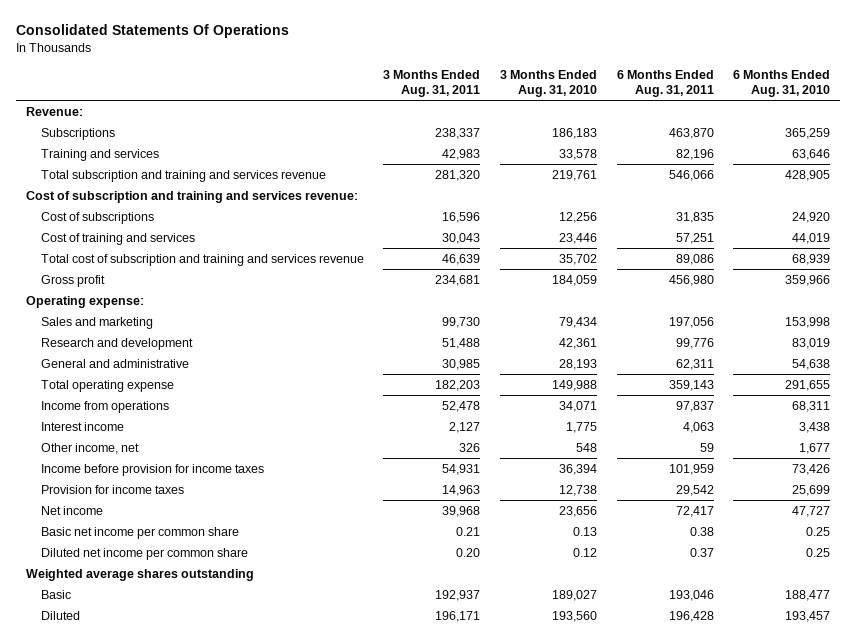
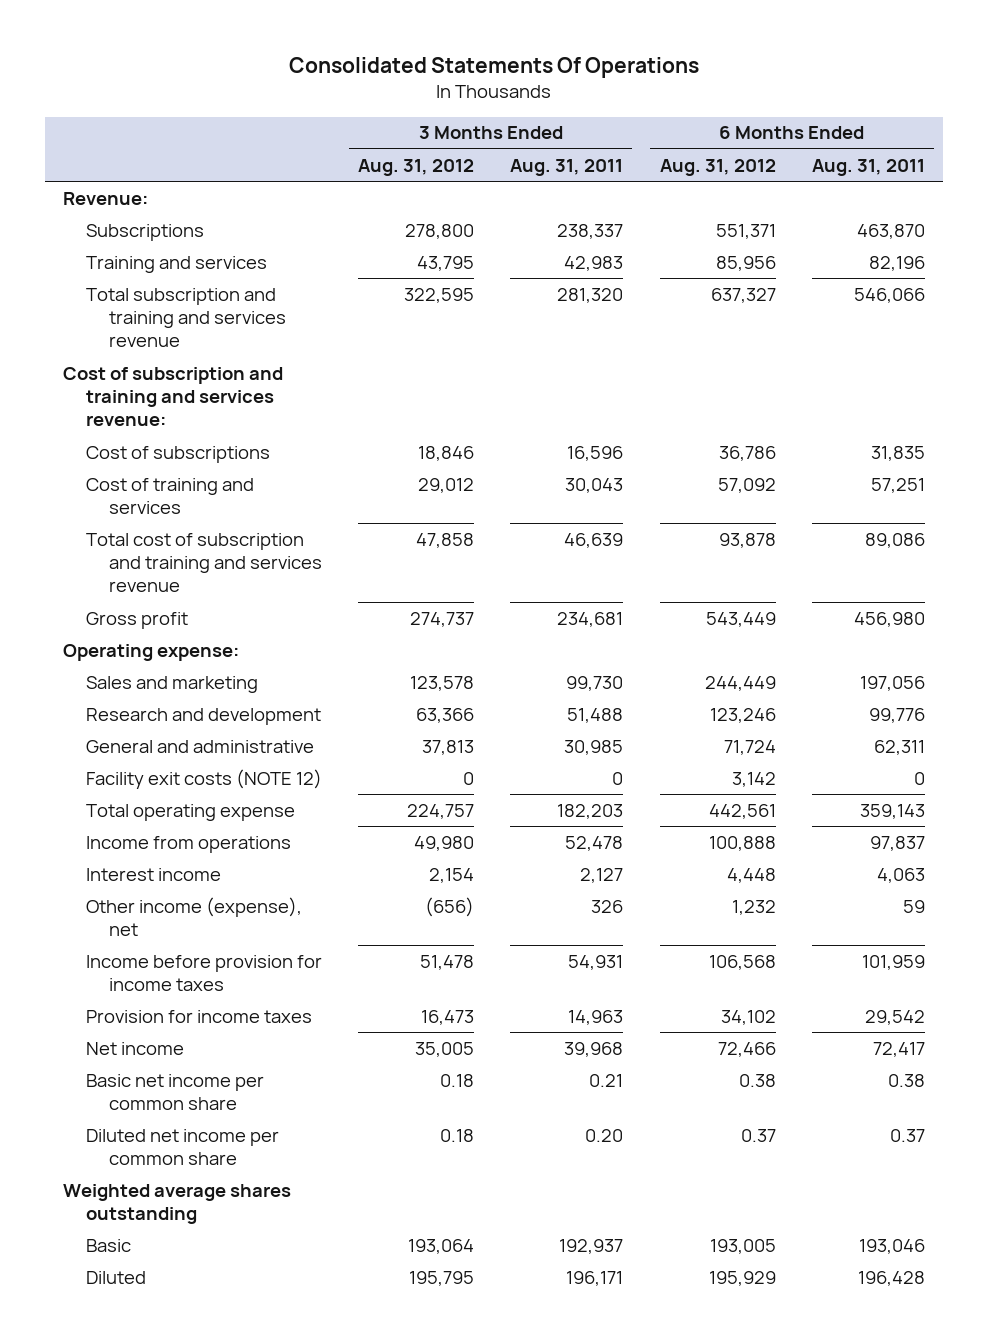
- | 3 Months Ended Aug. 31, 2011 | 3 Months Ended Aug. 31, 2010 | 6 Months Ended Aug. 31, 2011 | 6 Months Ended Aug. 31, 2010
+ | 3 Months Ended Aug. 31, 2012 | 3 Months Ended Aug. 31, 2011 | 6 Months Ended Aug. 31, 2012 | 6 Months Ended Aug. 31, 2011
+ Facility exit costs (NOTE 12) | 0 | 0 | 3,142 | 0
- Other income, net | 326 | 548 | 59 | 1,677
+ Other income (expense), net | (656) | 326 | 1,232 | 59

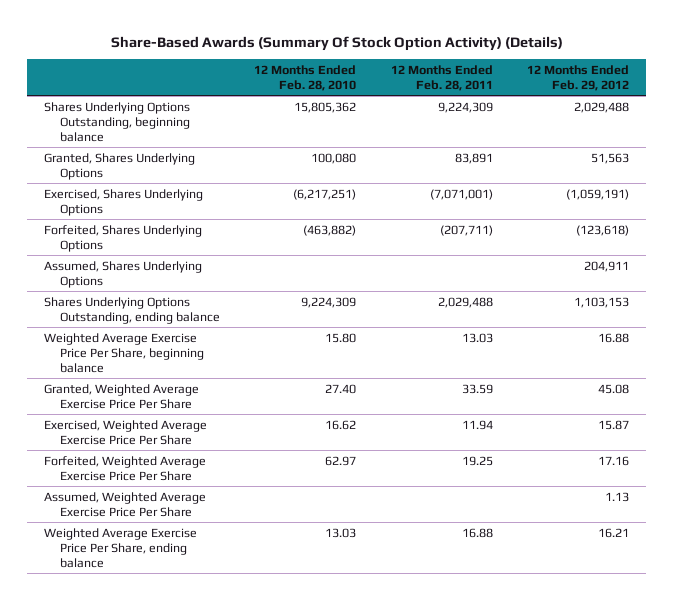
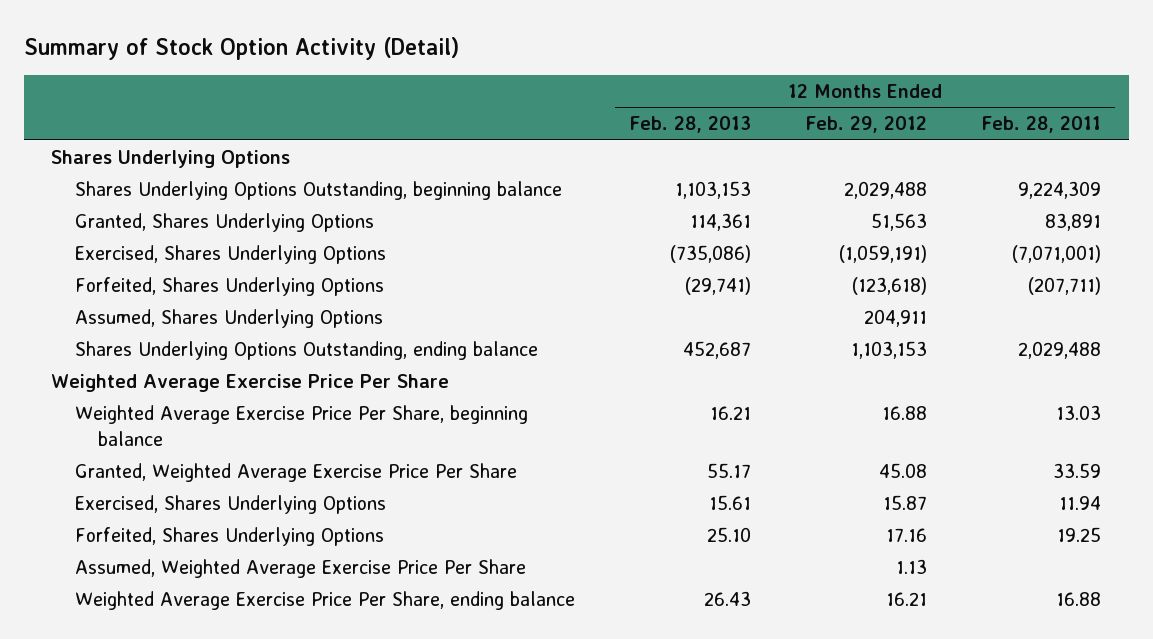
- Share-Based Awards (Summary Of Stock Option Activity) (Details)
+ Summary of Stock Option Activity (Detail)
- | 12 Months Ended Feb. 28, 2010 | 12 Months Ended Feb. 28, 2011 | 12 Months Ended Feb. 29, 2012
+ | 12 Months Ended Feb. 28, 2013 | 12 Months Ended Feb. 29, 2012 | 12 Months Ended Feb. 28, 2011
+ Shares Underlying Options
+ Weighted Average Exercise Price Per Share
- Exercised, Weighted Average Exercise Price Per Share | 16.62 | 11.94 | 15.87
- Forfeited, Weighted Average Exercise Price Per Share | 62.97 | 19.25 | 17.16
+ Exercised, Shares Underlying Options | 15.61 | 15.87 | 11.94
+ Forfeited, Shares Underlying Options | 25.10 | 17.16 | 19.25

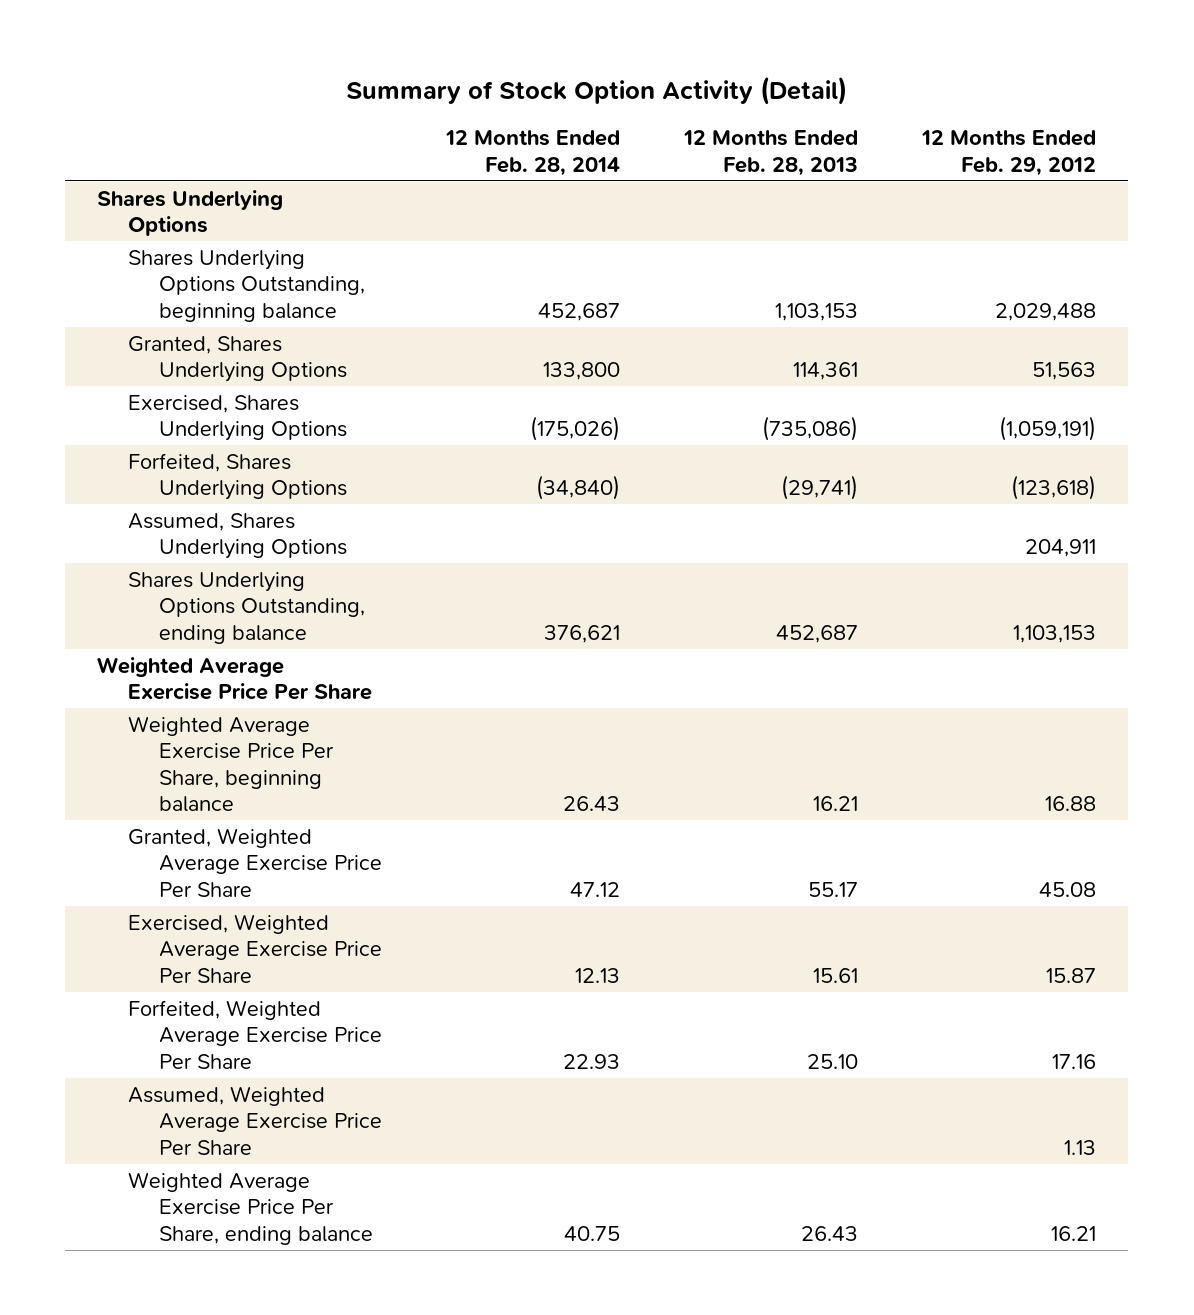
- | 12 Months Ended Feb. 28, 2013 | 12 Months Ended Feb. 29, 2012 | 12 Months Ended Feb. 28, 2011
+ | 12 Months Ended Feb. 28, 2014 | 12 Months Ended Feb. 28, 2013 | 12 Months Ended Feb. 29, 2012
- Exercised, Shares Underlying Options | 15.61 | 15.87 | 11.94
- Forfeited, Shares Underlying Options | 25.10 | 17.16 | 19.25
+ Exercised, Weighted Average Exercise Price Per Share | 12.13 | 15.61 | 15.87
+ Forfeited, Weighted Average Exercise Price Per Share | 22.93 | 25.10 | 17.16

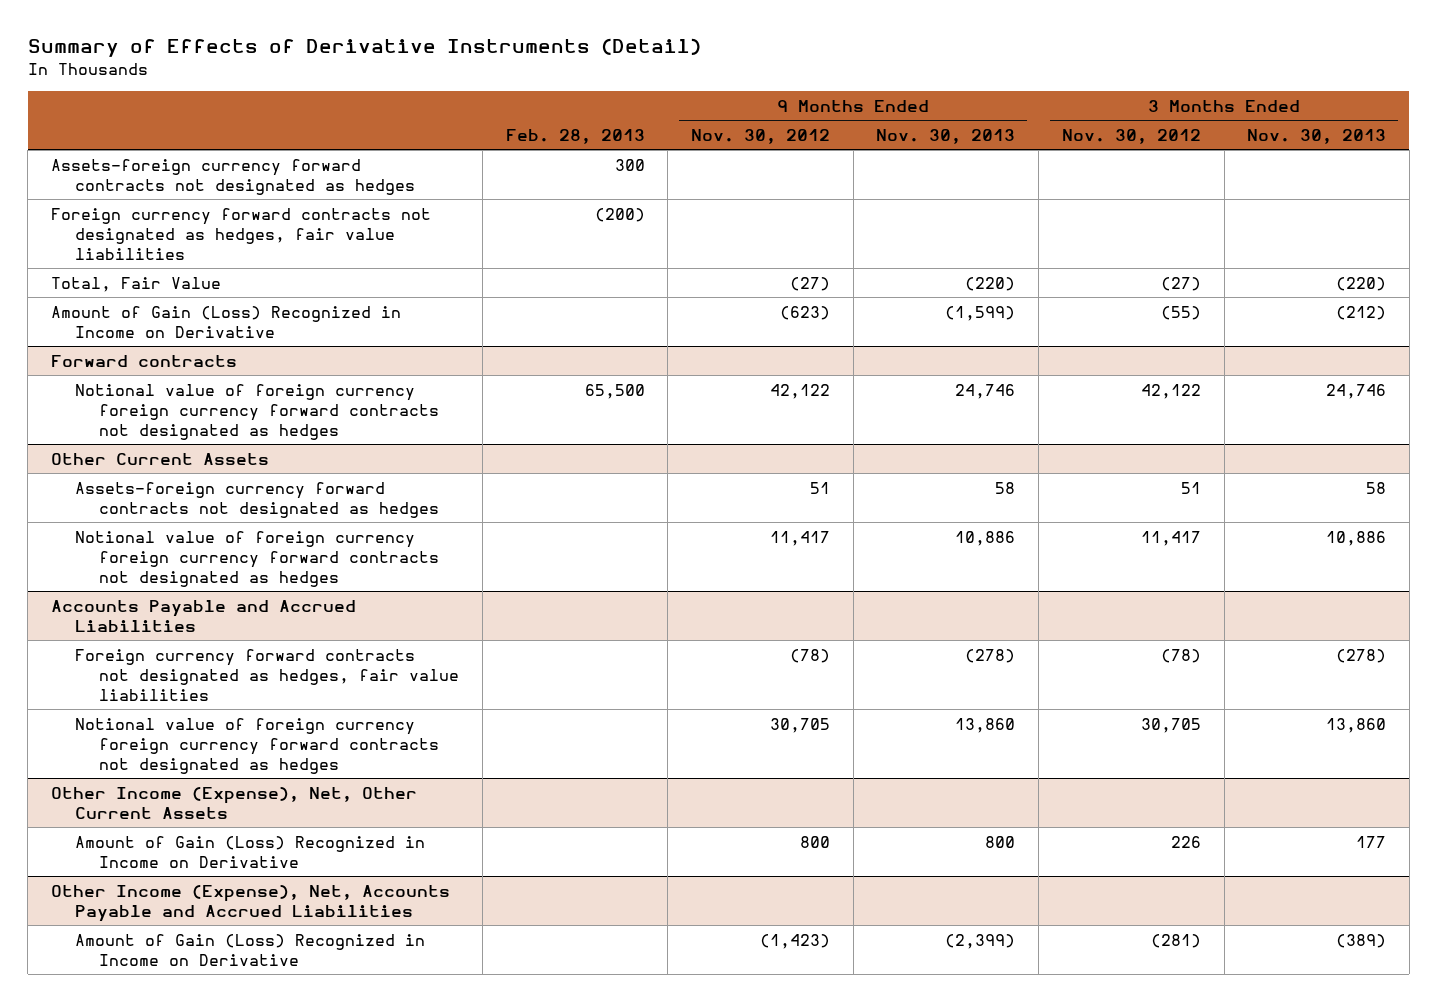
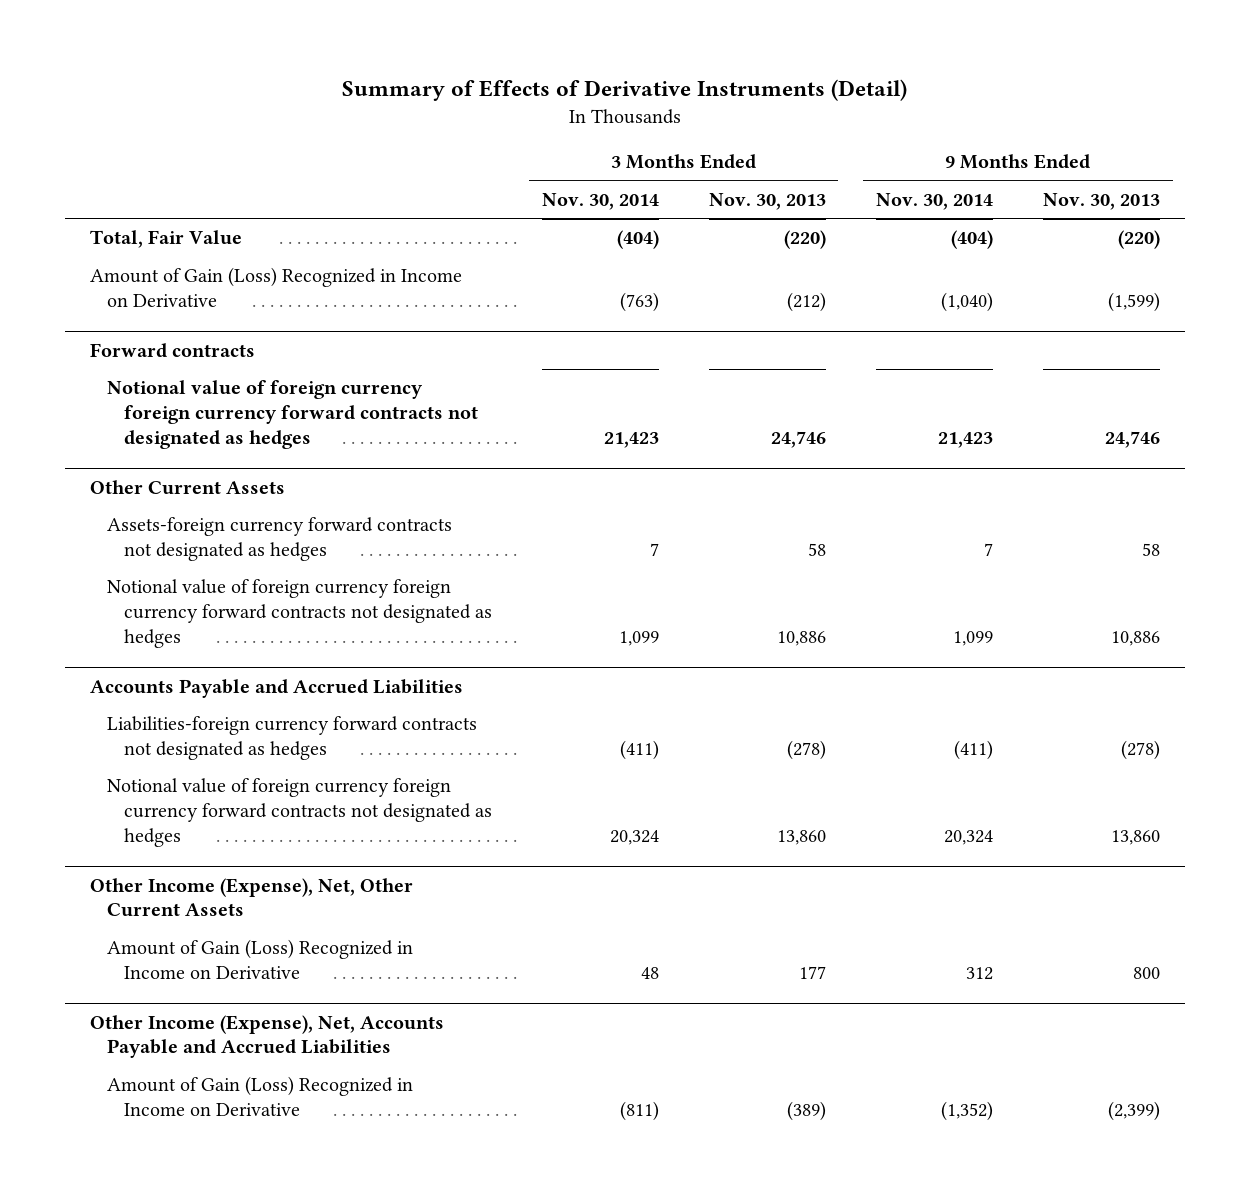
- | Feb. 28, 2013 | 9 Months Ended Nov. 30, 2012 | 9 Months Ended Nov. 30, 2013 | 3 Months Ended Nov. 30, 2012 | 3 Months Ended Nov. 30, 2013
+ | 3 Months Ended Nov. 30, 2014 | 3 Months Ended Nov. 30, 2013 | 9 Months Ended Nov. 30, 2014 | 9 Months Ended Nov. 30, 2013
- Assets-foreign currency forward contracts not designated as hedges | 300 | | | |
- Foreign currency forward contracts not designated as hedges, fair value liabilities | (200) | | | |
@ Accounts Payable and Accrued Liabilities
- Foreign currency forward contracts not designated as hedges, fair value liabilities | | (78) | (278) | (78) | (278)
+ Liabilities-foreign currency forward contracts not designated as hedges | (411) | (278) | (411) | (278)

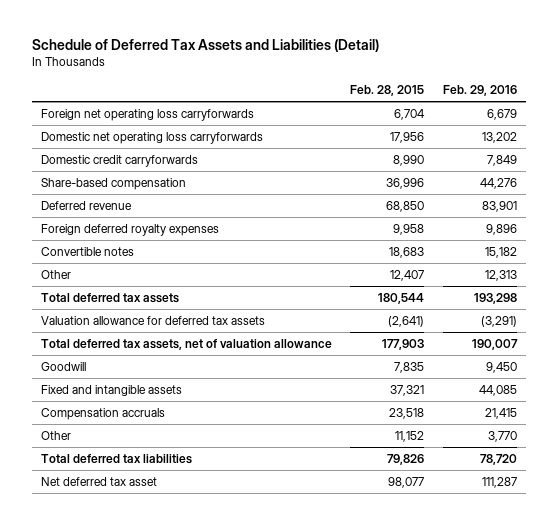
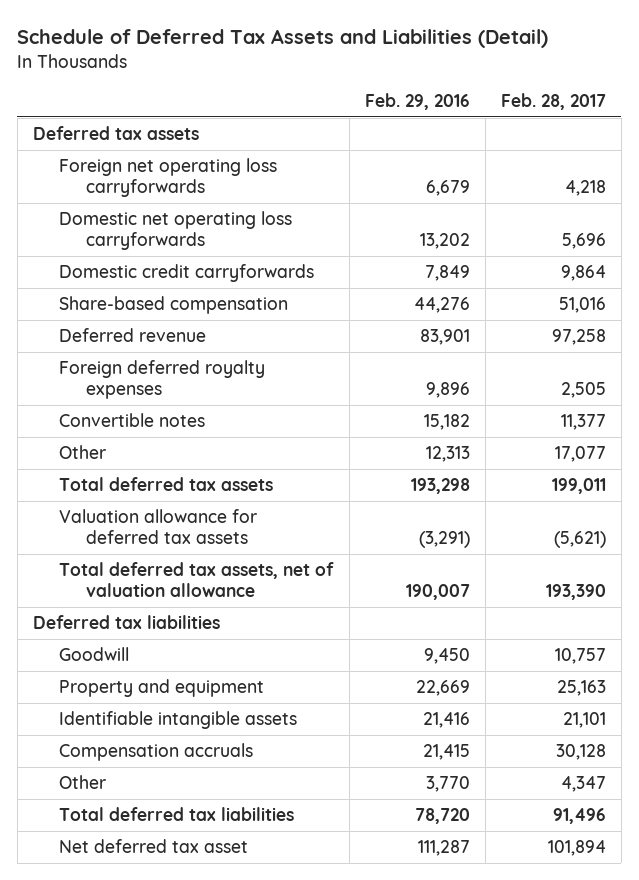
- | Feb. 28, 2015 | Feb. 29, 2016
+ | Feb. 29, 2016 | Feb. 28, 2017
+ Deferred tax assets
+ Deferred tax liabilities
- Fixed and intangible assets | 37,321 | 44,085
+ Property and equipment | 22,669 | 25,163
+ Identifiable intangible assets | 21,416 | 21,101

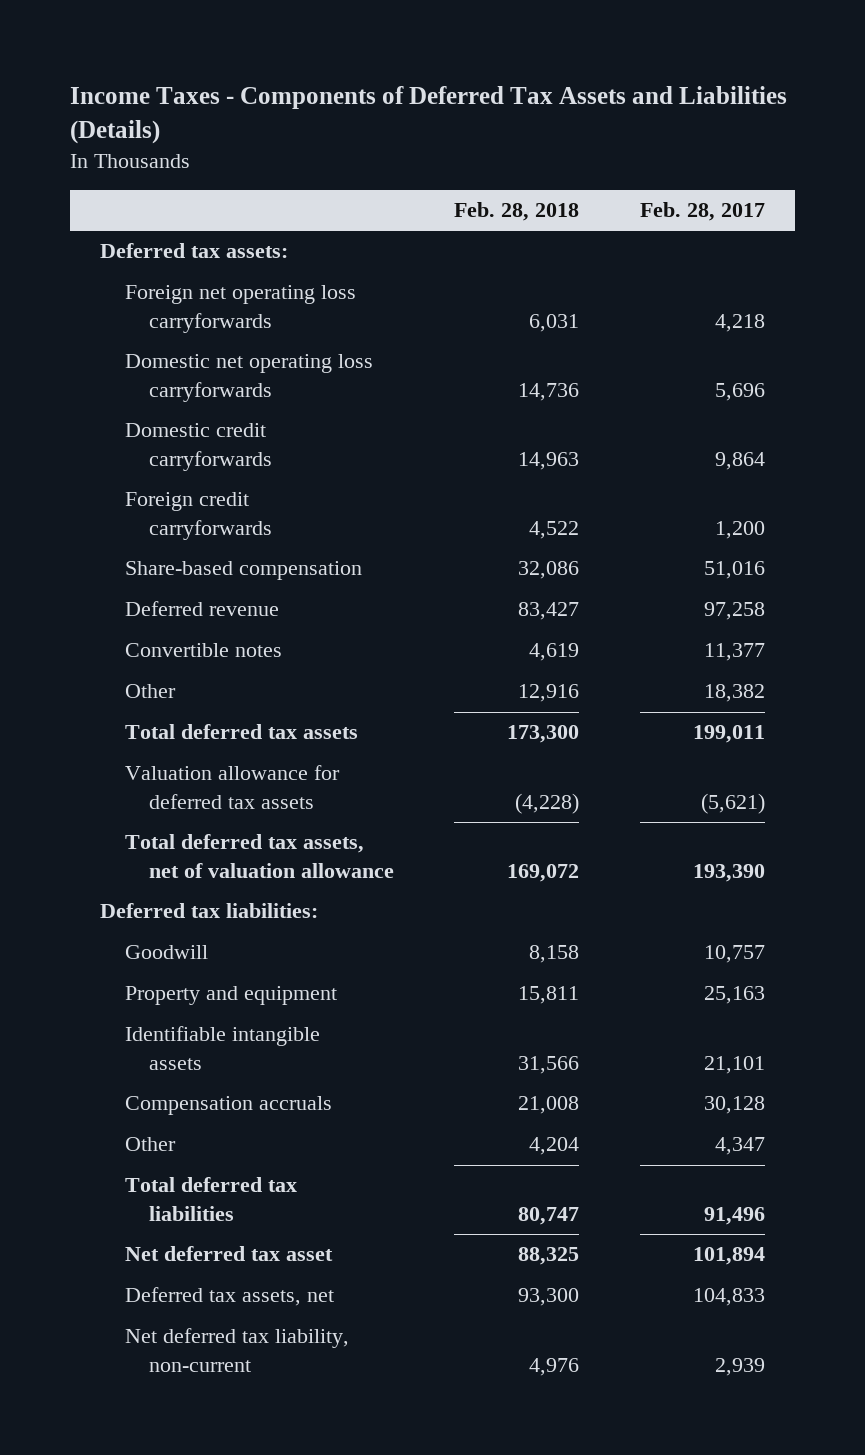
- Schedule of Deferred Tax Assets and Liabilities (Detail)
+ Income Taxes - Components of Deferred Tax Assets and Liabilities (Details)
- | Feb. 29, 2016 | Feb. 28, 2017
+ | Feb. 28, 2018 | Feb. 28, 2017
- Deferred tax assets
+ Deferred tax assets:
+ Foreign credit carryforwards | 4,522 | 1,200
- Foreign deferred royalty expenses | 9,896 | 2,505
- Other | 12,313 | 17,077
+ Other | 12,916 | 18,382
- Deferred tax liabilities
+ Deferred tax liabilities:
+ Deferred tax assets, net | 93,300 | 104,833
+ Net deferred tax liability, non-current | 4,976 | 2,939

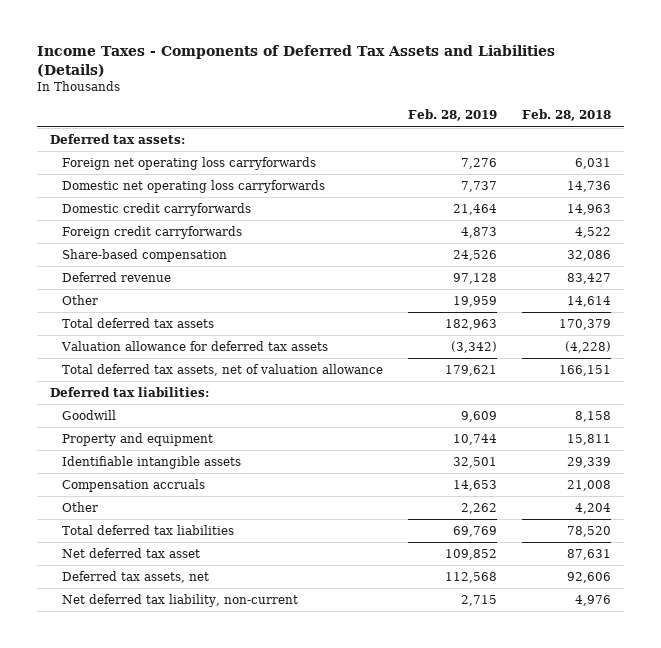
- | Feb. 28, 2018 | Feb. 28, 2017
+ | Feb. 28, 2019 | Feb. 28, 2018
- Convertible notes | 4,619 | 11,377
- Other | 12,916 | 18,382
- Total deferred tax assets | 173,300 | 199,011
+ Other | 19,959 | 14,614
+ Total deferred tax assets | 182,963 | 170,379
- Total deferred tax assets, net of valuation allowance | 169,072 | 193,390
+ Total deferred tax assets, net of valuation allowance | 179,621 | 166,151
- Identifiable intangible assets | 31,566 | 21,101
+ Identifiable intangible assets | 32,501 | 29,339
- Total deferred tax liabilities | 80,747 | 91,496
- Net deferred tax asset | 88,325 | 101,894
- Deferred tax assets, net | 93,300 | 104,833
+ Total deferred tax liabilities | 69,769 | 78,520
+ Net deferred tax asset | 109,852 | 87,631
+ Deferred tax assets, net | 112,568 | 92,606

